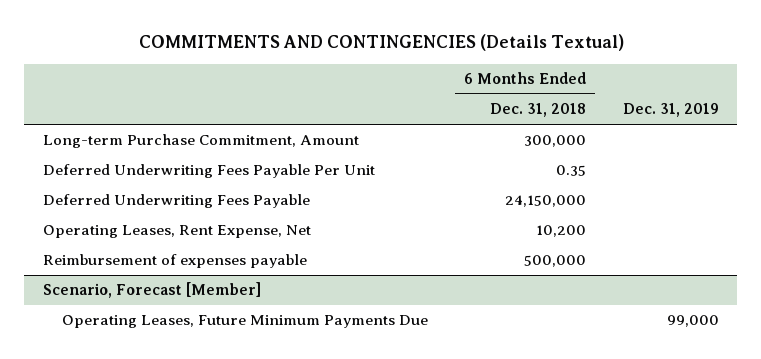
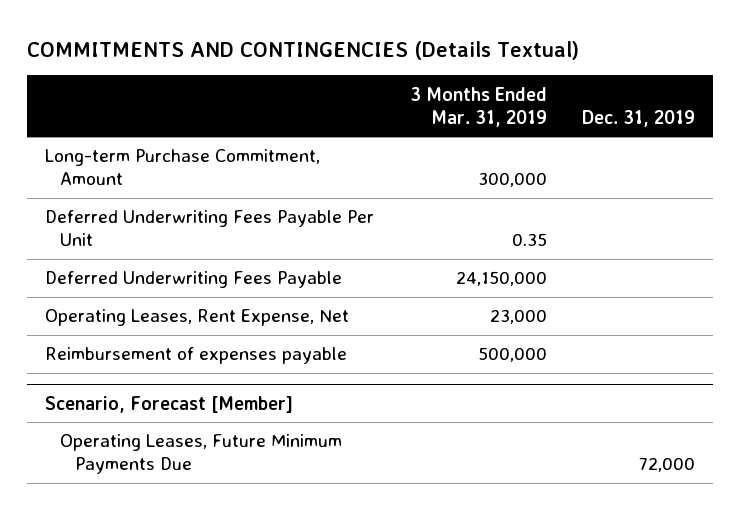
- | 6 Months Ended Dec. 31, 2018 | Dec. 31, 2019
+ | 3 Months Ended Mar. 31, 2019 | Dec. 31, 2019
@ Scenario, Forecast [Member]
- Operating Leases, Future Minimum Payments Due | | 99,000
+ Operating Leases, Future Minimum Payments Due | | 72,000

